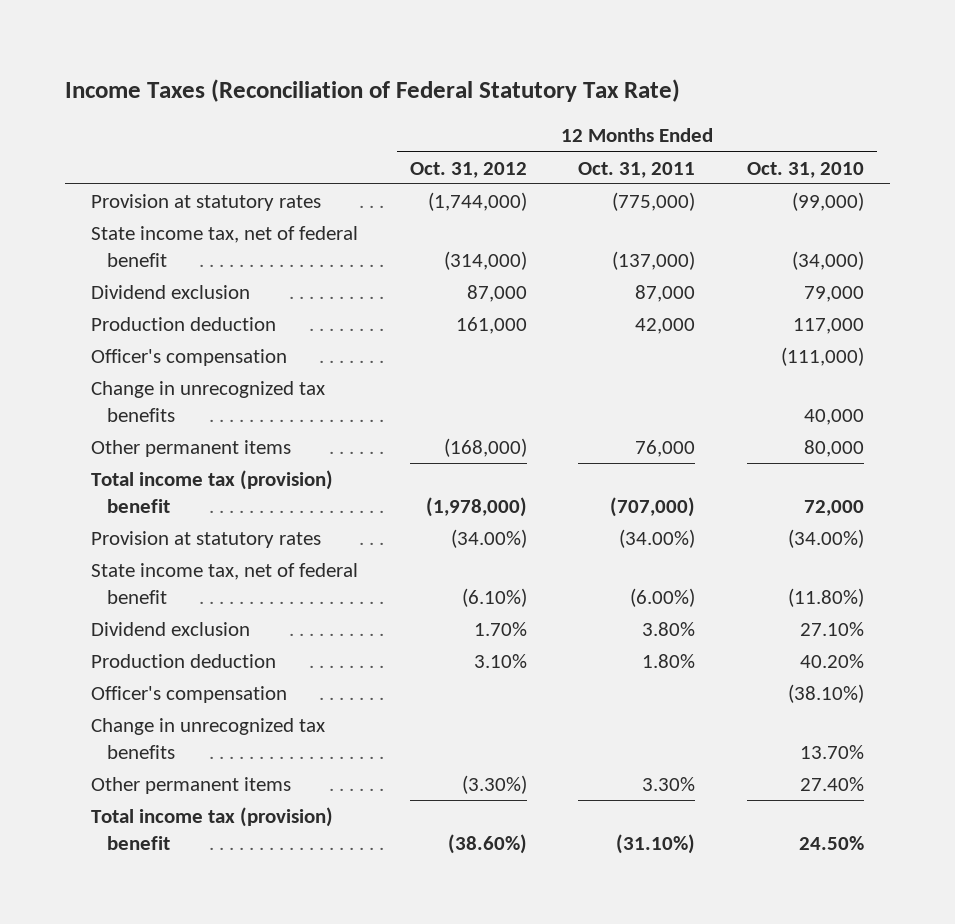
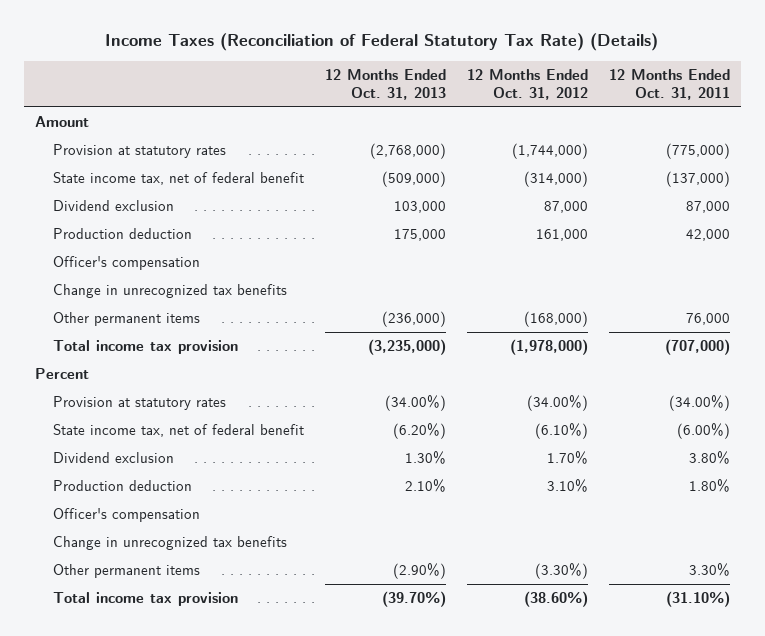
- Income Taxes (Reconciliation of Federal Statutory Tax Rate)
+ Income Taxes (Reconciliation of Federal Statutory Tax Rate) (Details)
- | 12 Months Ended Oct. 31, 2012 | 12 Months Ended Oct. 31, 2011 | 12 Months Ended Oct. 31, 2010
+ | 12 Months Ended Oct. 31, 2013 | 12 Months Ended Oct. 31, 2012 | 12 Months Ended Oct. 31, 2011
+ Amount
- Total income tax (provision) benefit | (1,978,000) | (707,000) | 72,000
+ Total income tax provision | (3,235,000) | (1,978,000) | (707,000)
+ Percent
- Total income tax (provision) benefit | (38.60%) | (31.10%) | 24.50%
+ Total income tax provision | (39.70%) | (38.60%) | (31.10%)

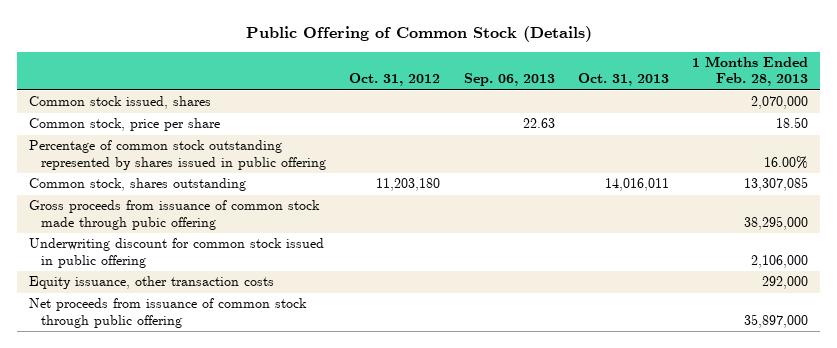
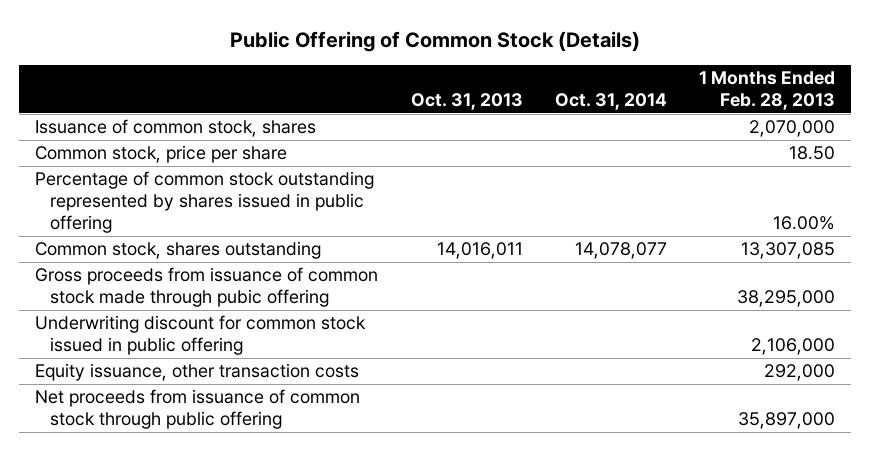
- | Oct. 31, 2012 | Sep. 06, 2013 | Oct. 31, 2013 | 1 Months Ended Feb. 28, 2013
+ | Oct. 31, 2013 | Oct. 31, 2014 | 1 Months Ended Feb. 28, 2013
- Common stock issued, shares | | | | 2,070,000
+ Issuance of common stock, shares | | | 2,070,000

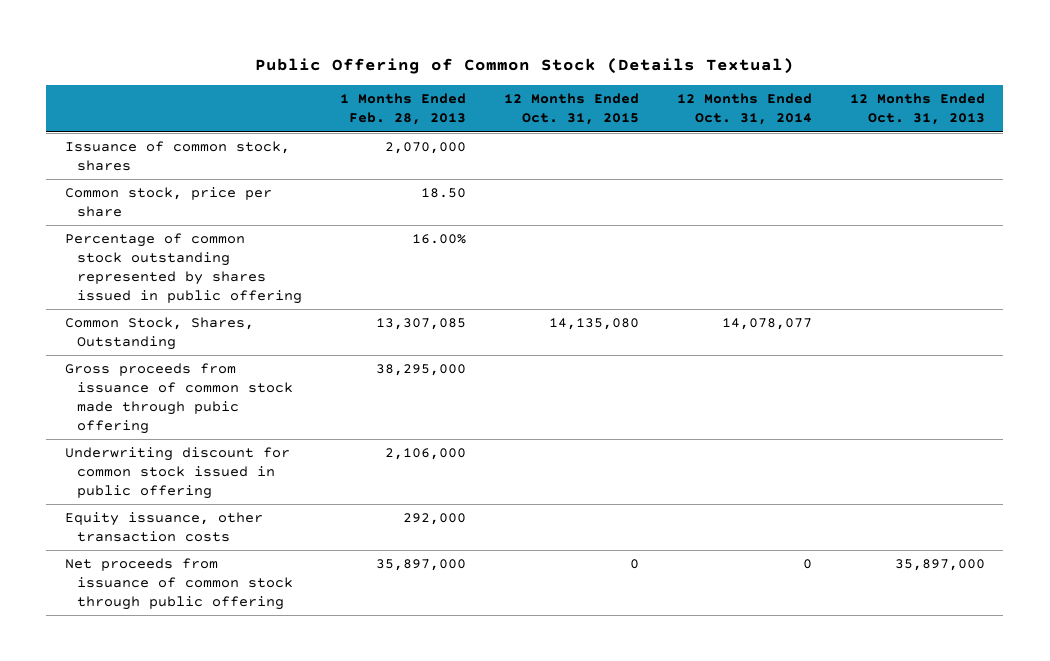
- Public Offering of Common Stock (Details)
+ Public Offering of Common Stock (Details Textual)
- | Oct. 31, 2013 | Oct. 31, 2014 | 1 Months Ended Feb. 28, 2013
+ | 1 Months Ended Feb. 28, 2013 | 12 Months Ended Oct. 31, 2015 | 12 Months Ended Oct. 31, 2014 | 12 Months Ended Oct. 31, 2013
- Common stock, shares outstanding | 14,016,011 | 14,078,077 | 13,307,085
+ Common Stock, Shares, Outstanding | 13,307,085 | 14,135,080 | 14,078,077 |

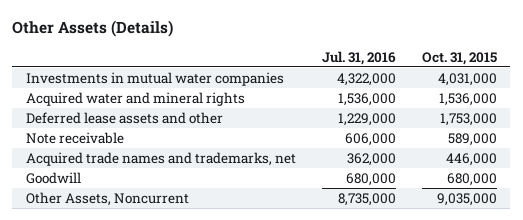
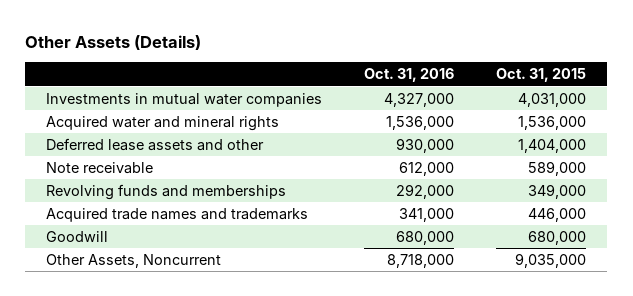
- | Jul. 31, 2016 | Oct. 31, 2015
+ | Oct. 31, 2016 | Oct. 31, 2015
- Deferred lease assets and other | 1,229,000 | 1,753,000
+ Deferred lease assets and other | 930,000 | 1,404,000
- Acquired trade names and trademarks, net | 362,000 | 446,000
+ Revolving funds and memberships | 292,000 | 349,000
+ Acquired trade names and trademarks | 341,000 | 446,000

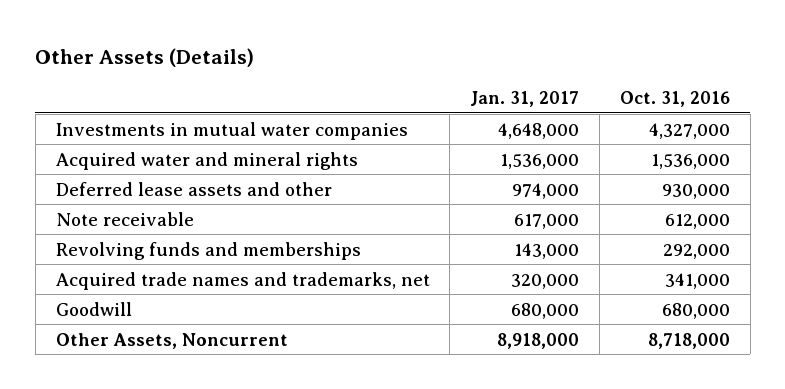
- | Oct. 31, 2016 | Oct. 31, 2015
+ | Jan. 31, 2017 | Oct. 31, 2016
- Acquired trade names and trademarks | 341,000 | 446,000
+ Acquired trade names and trademarks, net | 320,000 | 341,000

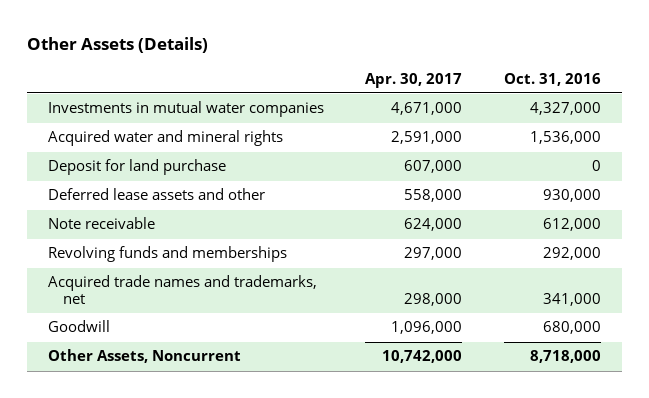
- | Jan. 31, 2017 | Oct. 31, 2016
+ | Apr. 30, 2017 | Oct. 31, 2016
+ Deposit for land purchase | 607,000 | 0

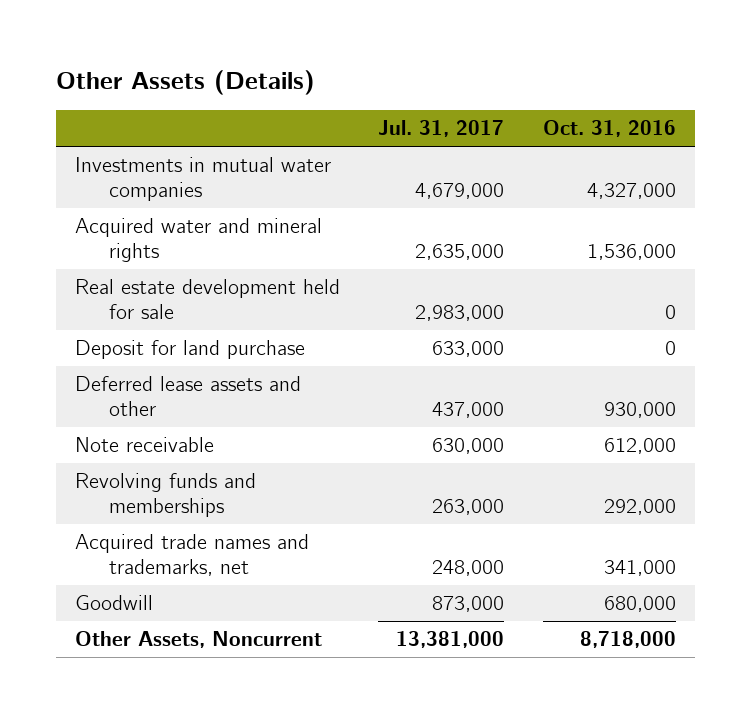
- | Apr. 30, 2017 | Oct. 31, 2016
+ | Jul. 31, 2017 | Oct. 31, 2016
+ Real estate development held for sale | 2,983,000 | 0

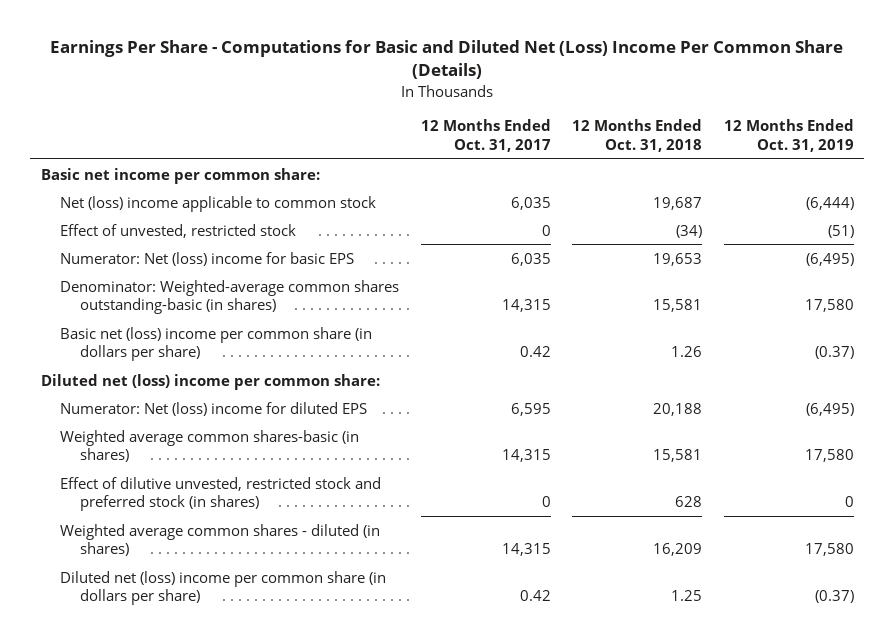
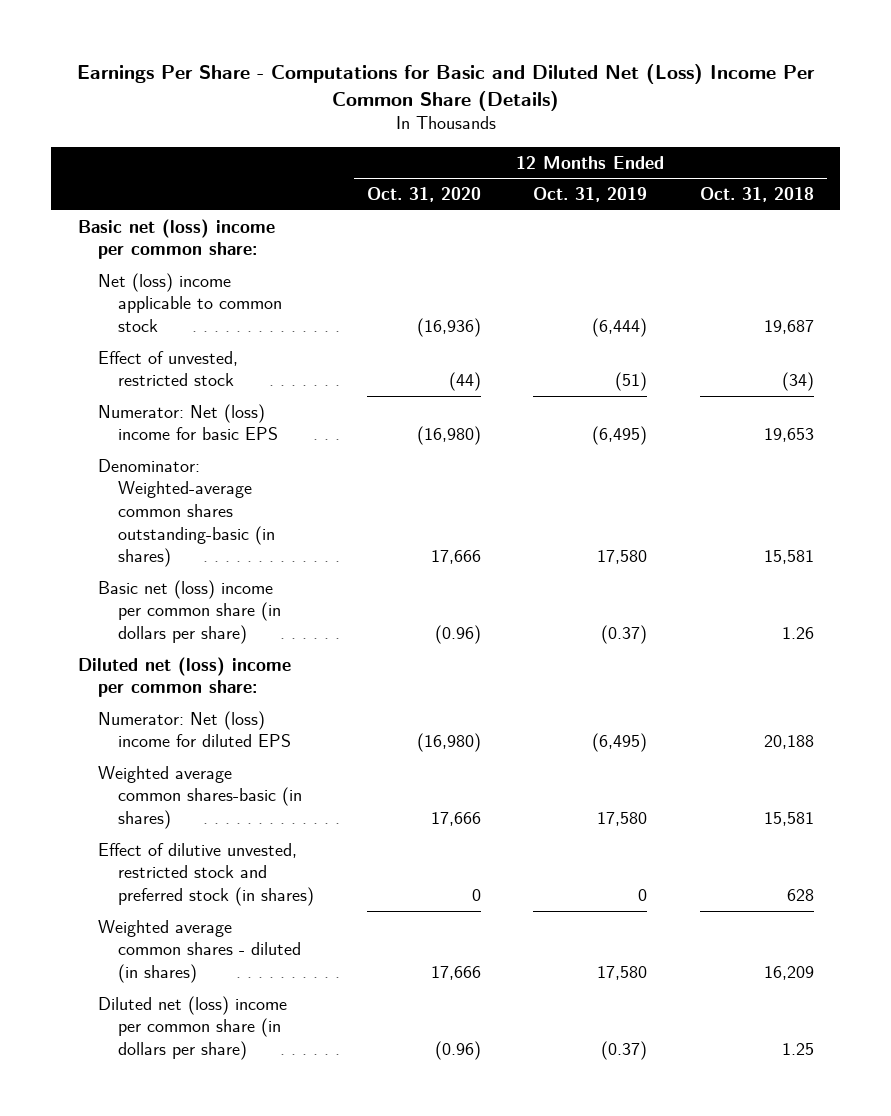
- | 12 Months Ended Oct. 31, 2017 | 12 Months Ended Oct. 31, 2018 | 12 Months Ended Oct. 31, 2019
+ | 12 Months Ended Oct. 31, 2020 | 12 Months Ended Oct. 31, 2019 | 12 Months Ended Oct. 31, 2018
- Basic net income per common share:
+ Basic net (loss) income per common share:

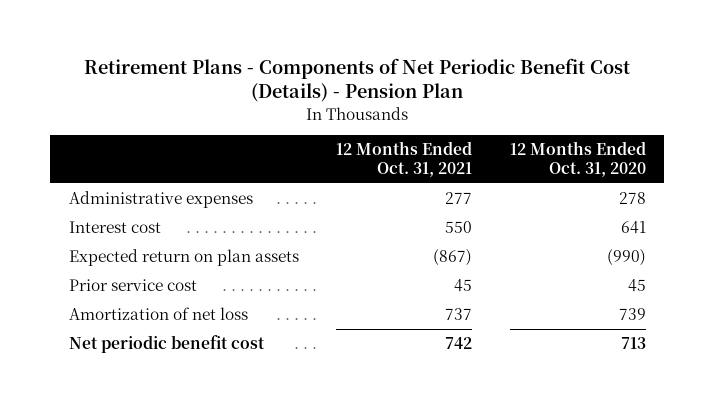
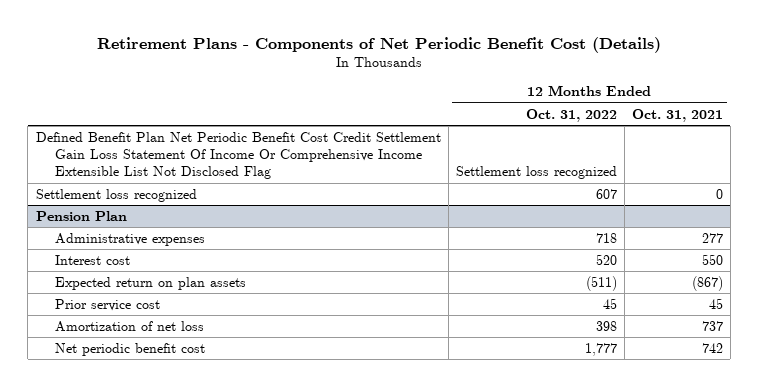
- Retirement Plans - Components of Net Periodic Benefit Cost (Details) - Pension Plan
+ Retirement Plans - Components of Net Periodic Benefit Cost (Details)
- | 12 Months Ended Oct. 31, 2021 | 12 Months Ended Oct. 31, 2020
+ | 12 Months Ended Oct. 31, 2022 | 12 Months Ended Oct. 31, 2021
+ Defined Benefit Plan Net Periodic Benefit Cost Credit Settlement Gain Loss Statement Of Income Or Comprehensive Income Extensible List Not Disclosed Flag | Settlement loss recognized |
+ Settlement loss recognized | 607 | 0
+ Pension Plan

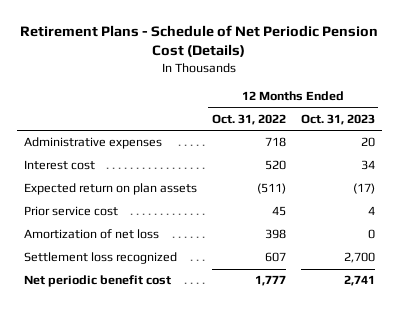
- Retirement Plans - Components of Net Periodic Benefit Cost (Details)
+ Retirement Plans - Schedule of Net Periodic Pension Cost (Details)
- | 12 Months Ended Oct. 31, 2022 | 12 Months Ended Oct. 31, 2021
+ | 12 Months Ended Oct. 31, 2022 | 12 Months Ended Oct. 31, 2023
- Defined Benefit Plan Net Periodic Benefit Cost Credit Settlement Gain Loss Statement Of Income Or Comprehensive Income Extensible List Not Disclosed Flag | Settlement loss recognized |
- Pension Plan
moved down: Settlement loss recognized | 607 | 2,700

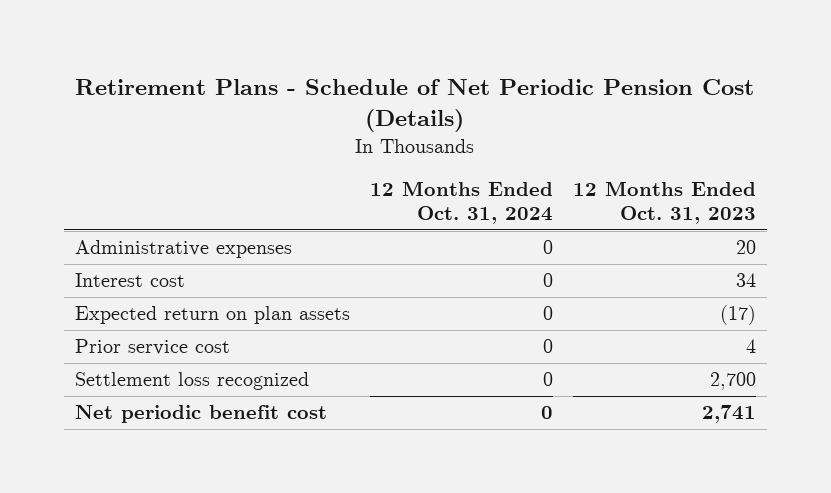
- | 12 Months Ended Oct. 31, 2022 | 12 Months Ended Oct. 31, 2023
+ | 12 Months Ended Oct. 31, 2024 | 12 Months Ended Oct. 31, 2023
- Amortization of net loss | 398 | 0

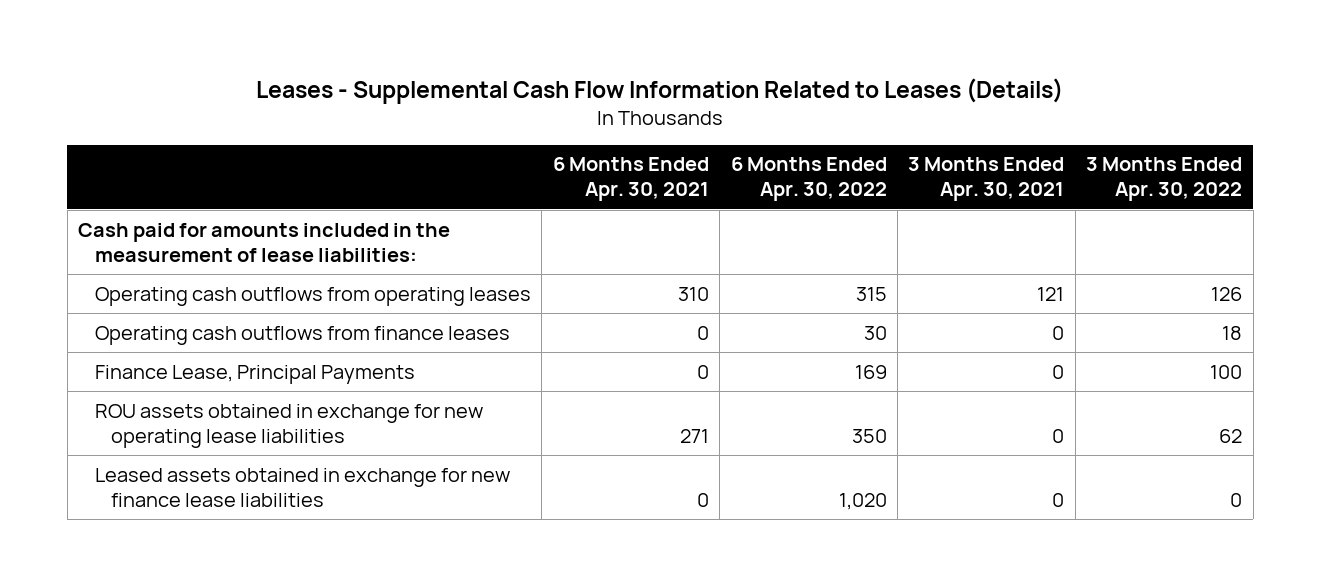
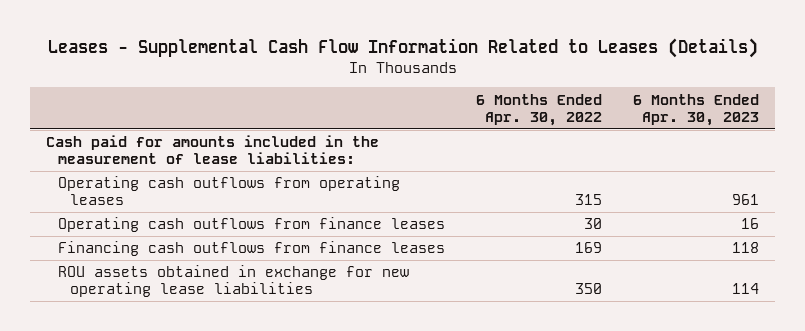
- | 6 Months Ended Apr. 30, 2021 | 6 Months Ended Apr. 30, 2022 | 3 Months Ended Apr. 30, 2021 | 3 Months Ended Apr. 30, 2022
+ | 6 Months Ended Apr. 30, 2022 | 6 Months Ended Apr. 30, 2023
- Finance Lease, Principal Payments | 0 | 169 | 0 | 100
+ Financing cash outflows from finance leases | 169 | 118
- Leased assets obtained in exchange for new finance lease liabilities | 0 | 1,020 | 0 | 0

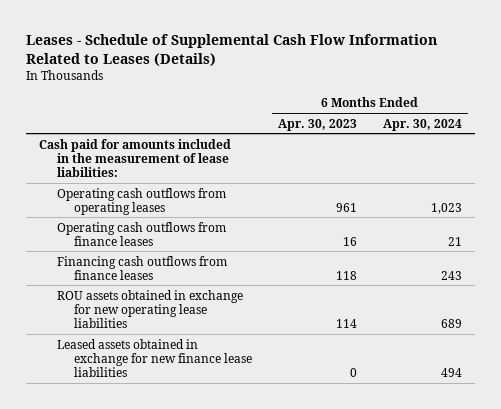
- Leases - Supplemental Cash Flow Information Related to Leases (Details)
+ Leases - Schedule of Supplemental Cash Flow Information Related to Leases (Details)
- | 6 Months Ended Apr. 30, 2022 | 6 Months Ended Apr. 30, 2023
+ | 6 Months Ended Apr. 30, 2023 | 6 Months Ended Apr. 30, 2024
+ Leased assets obtained in exchange for new finance lease liabilities | 0 | 494

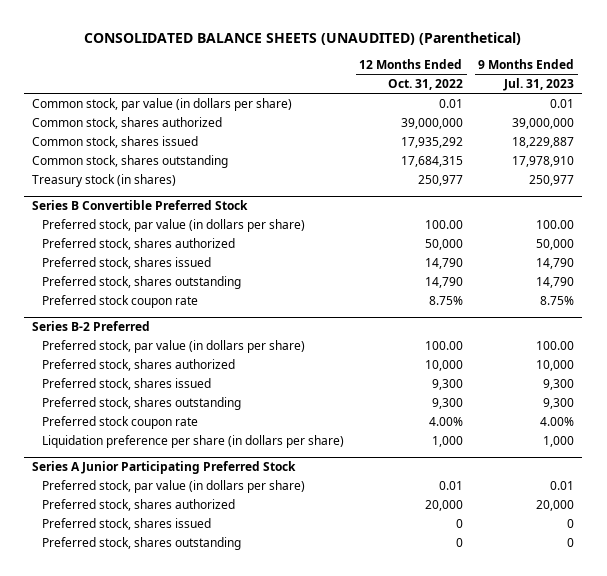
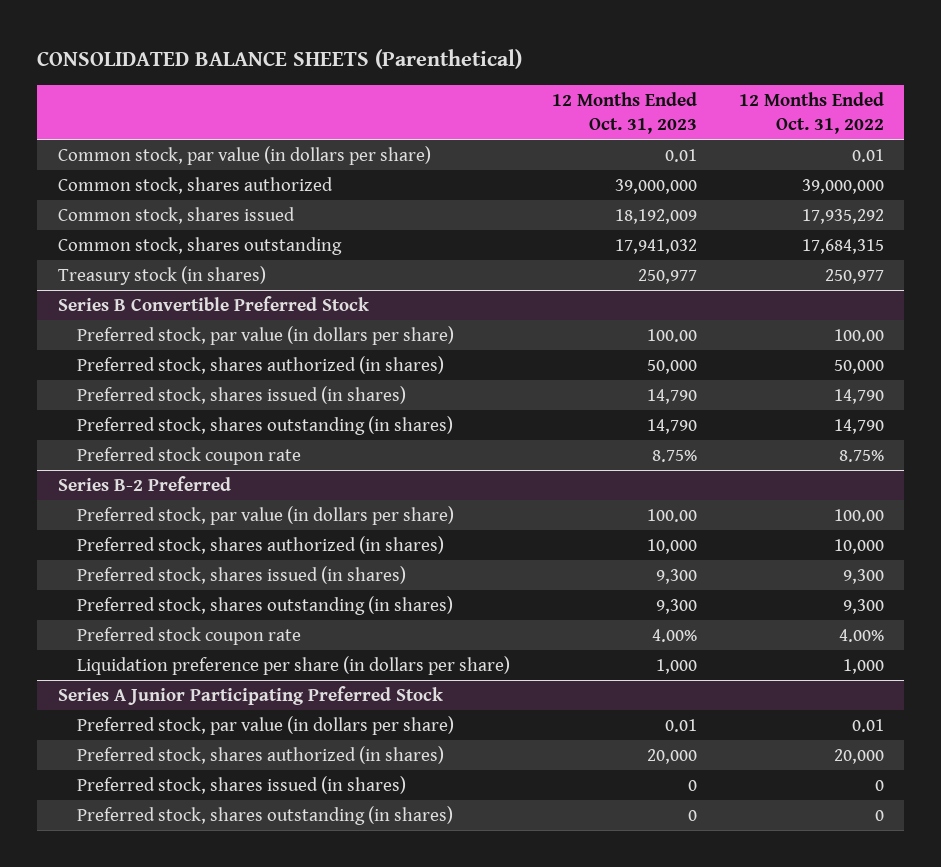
- CONSOLIDATED BALANCE SHEETS (UNAUDITED) (Parenthetical)
+ CONSOLIDATED BALANCE SHEETS (Parenthetical)
- | 12 Months Ended Oct. 31, 2022 | 9 Months Ended Jul. 31, 2023
+ | 12 Months Ended Oct. 31, 2023 | 12 Months Ended Oct. 31, 2022
@ Series B Convertible Preferred Stock
- Preferred stock, shares authorized | 50,000 | 50,000
- Preferred stock, shares issued | 14,790 | 14,790
- Preferred stock, shares outstanding | 14,790 | 14,790
+ Preferred stock, shares authorized (in shares) | 50,000 | 50,000
+ Preferred stock, shares issued (in shares) | 14,790 | 14,790
+ Preferred stock, shares outstanding (in shares) | 14,790 | 14,790
@ Series B-2 Preferred
- Preferred stock, shares authorized | 10,000 | 10,000
- Preferred stock, shares issued | 9,300 | 9,300
- Preferred stock, shares outstanding | 9,300 | 9,300
+ Preferred stock, shares authorized (in shares) | 10,000 | 10,000
+ Preferred stock, shares issued (in shares) | 9,300 | 9,300
+ Preferred stock, shares outstanding (in shares) | 9,300 | 9,300
@ Series A Junior Participating Preferred Stock
- Preferred stock, shares authorized | 20,000 | 20,000
- Preferred stock, shares issued | 0 | 0
- Preferred stock, shares outstanding | 0 | 0
+ Preferred stock, shares authorized (in shares) | 20,000 | 20,000
+ Preferred stock, shares issued (in shares) | 0 | 0
+ Preferred stock, shares outstanding (in shares) | 0 | 0

